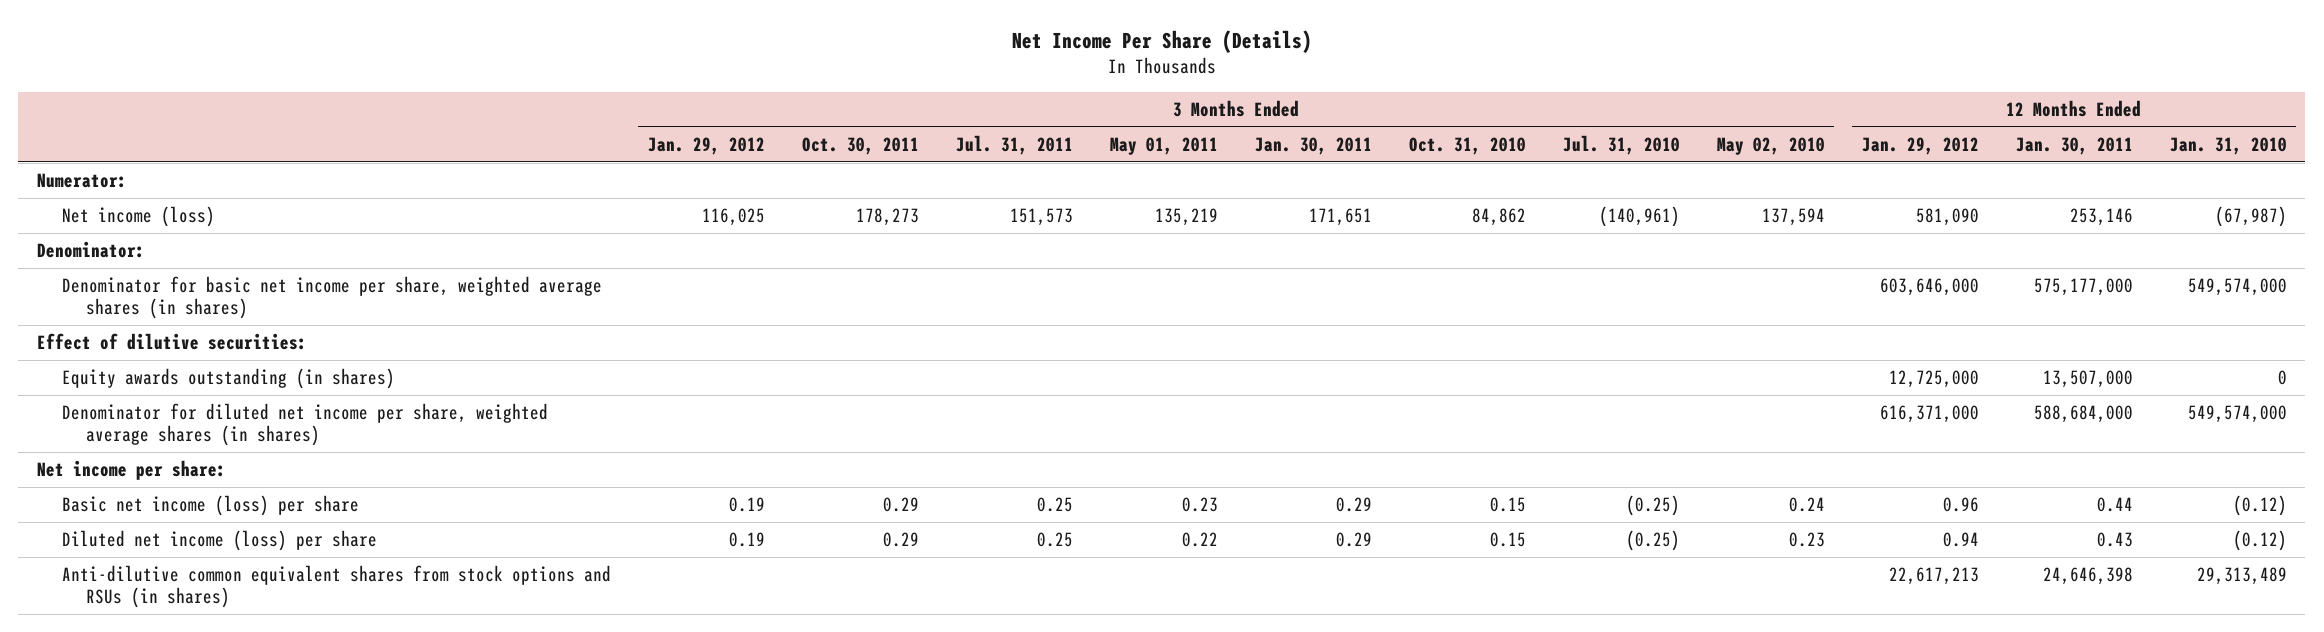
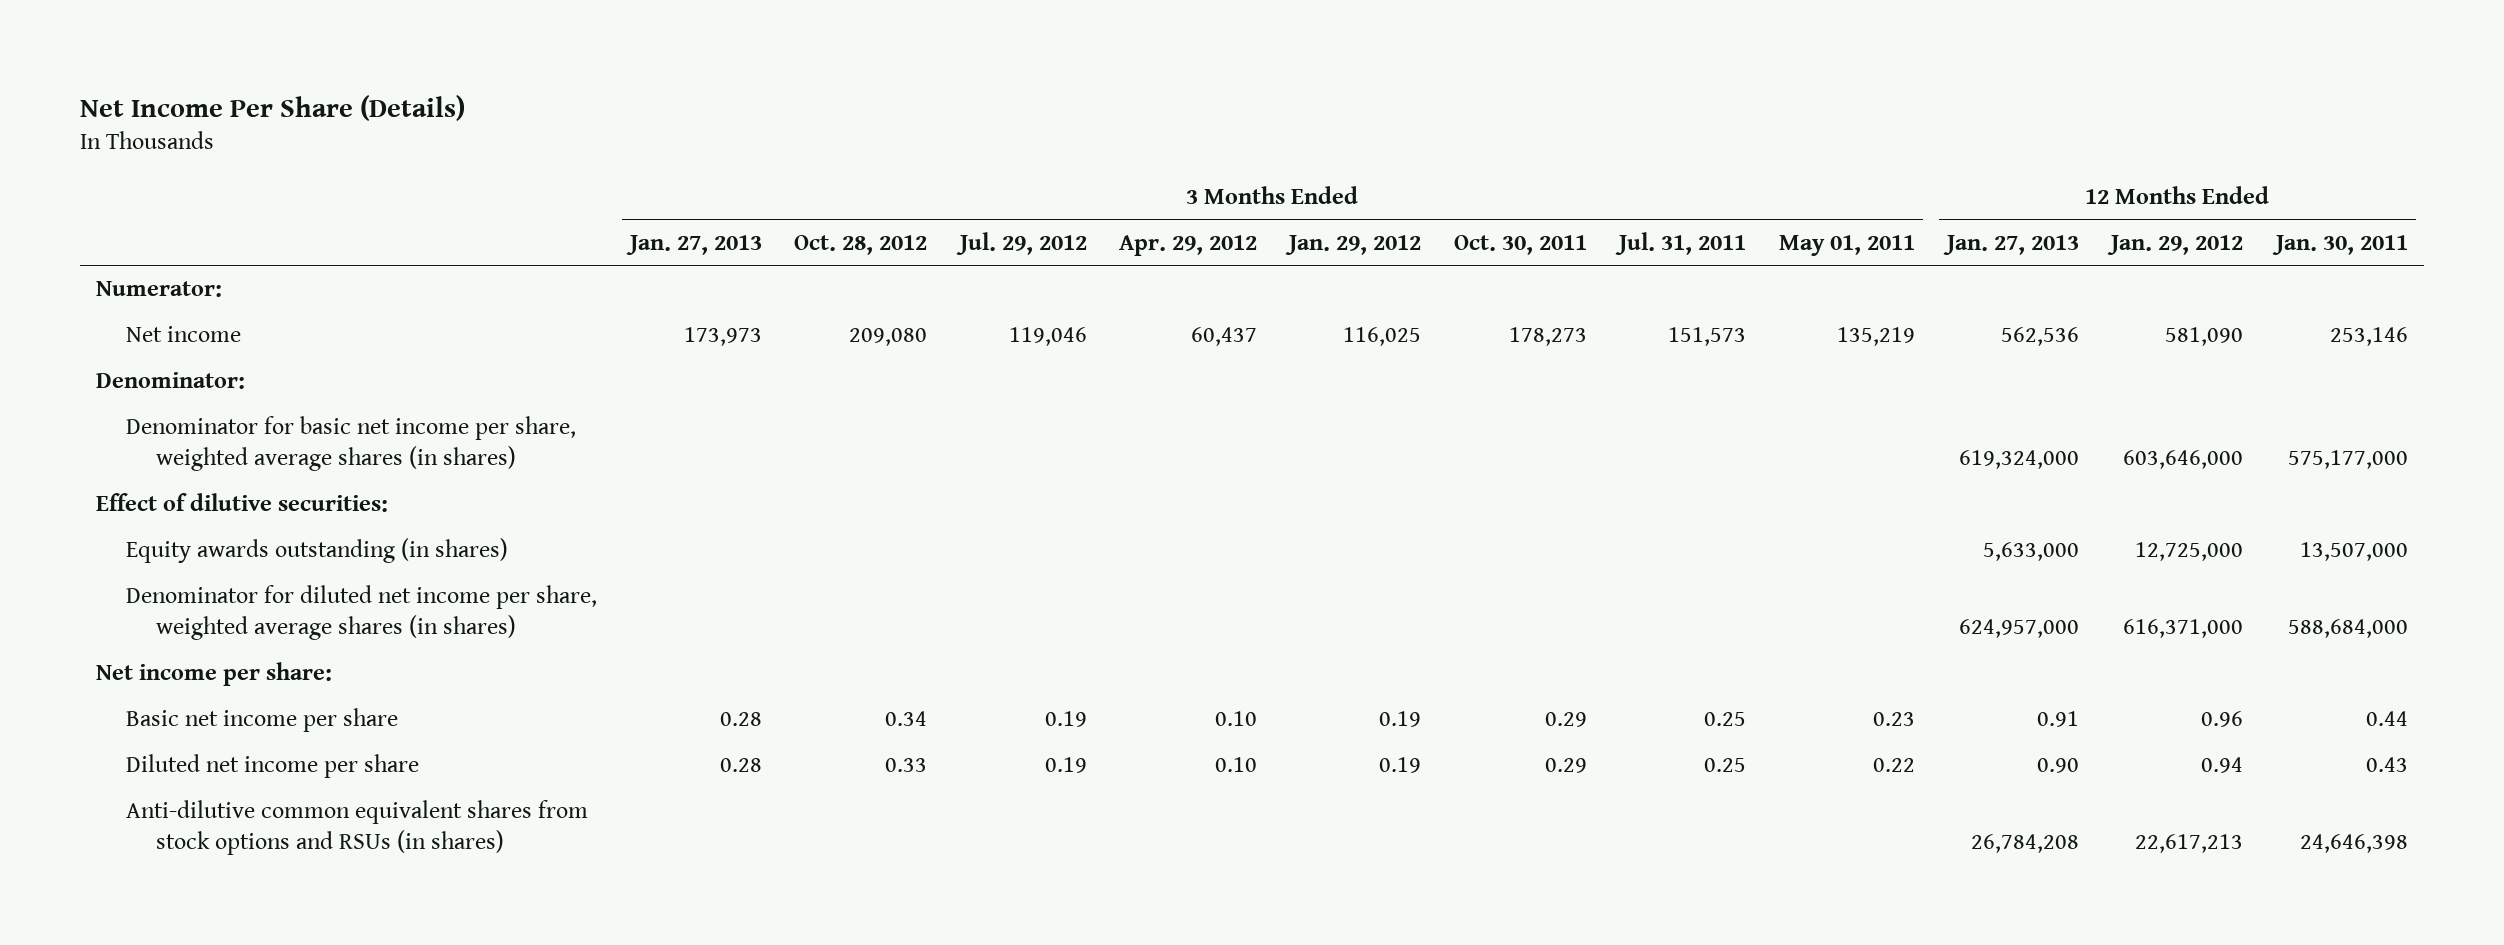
- | 3 Months Ended Jan. 29, 2012 | 3 Months Ended Oct. 30, 2011 | 3 Months Ended Jul. 31, 2011 | 3 Months Ended May 01, 2011 | 3 Months Ended Jan. 30, 2011 | 3 Months Ended Oct. 31, 2010 | 3 Months Ended Jul. 31, 2010 | 3 Months Ended May 02, 2010 | 12 Months Ended Jan. 29, 2012 | 12 Months Ended Jan. 30, 2011 | 12 Months Ended Jan. 31, 2010
+ | 3 Months Ended Jan. 27, 2013 | 3 Months Ended Oct. 28, 2012 | 3 Months Ended Jul. 29, 2012 | 3 Months Ended Apr. 29, 2012 | 3 Months Ended Jan. 29, 2012 | 3 Months Ended Oct. 30, 2011 | 3 Months Ended Jul. 31, 2011 | 3 Months Ended May 01, 2011 | 12 Months Ended Jan. 27, 2013 | 12 Months Ended Jan. 29, 2012 | 12 Months Ended Jan. 30, 2011
- Net income (loss) | 116,025 | 178,273 | 151,573 | 135,219 | 171,651 | 84,862 | (140,961) | 137,594 | 581,090 | 253,146 | (67,987)
+ Net income | 173,973 | 209,080 | 119,046 | 60,437 | 116,025 | 178,273 | 151,573 | 135,219 | 562,536 | 581,090 | 253,146
- Basic net income (loss) per share | 0.19 | 0.29 | 0.25 | 0.23 | 0.29 | 0.15 | (0.25) | 0.24 | 0.96 | 0.44 | (0.12)
- Diluted net income (loss) per share | 0.19 | 0.29 | 0.25 | 0.22 | 0.29 | 0.15 | (0.25) | 0.23 | 0.94 | 0.43 | (0.12)
+ Basic net income per share | 0.28 | 0.34 | 0.19 | 0.10 | 0.19 | 0.29 | 0.25 | 0.23 | 0.91 | 0.96 | 0.44
+ Diluted net income per share | 0.28 | 0.33 | 0.19 | 0.10 | 0.19 | 0.29 | 0.25 | 0.22 | 0.90 | 0.94 | 0.43

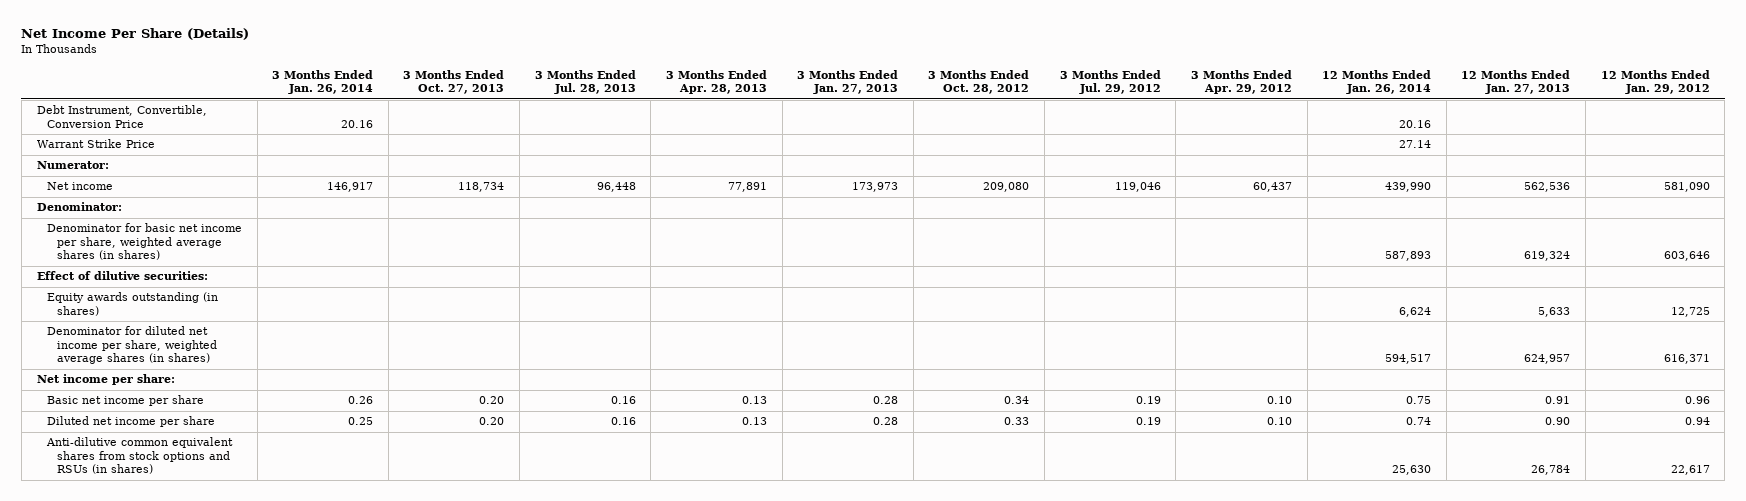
- | 3 Months Ended Jan. 27, 2013 | 3 Months Ended Oct. 28, 2012 | 3 Months Ended Jul. 29, 2012 | 3 Months Ended Apr. 29, 2012 | 3 Months Ended Jan. 29, 2012 | 3 Months Ended Oct. 30, 2011 | 3 Months Ended Jul. 31, 2011 | 3 Months Ended May 01, 2011 | 12 Months Ended Jan. 27, 2013 | 12 Months Ended Jan. 29, 2012 | 12 Months Ended Jan. 30, 2011
+ | 3 Months Ended Jan. 26, 2014 | 3 Months Ended Oct. 27, 2013 | 3 Months Ended Jul. 28, 2013 | 3 Months Ended Apr. 28, 2013 | 3 Months Ended Jan. 27, 2013 | 3 Months Ended Oct. 28, 2012 | 3 Months Ended Jul. 29, 2012 | 3 Months Ended Apr. 29, 2012 | 12 Months Ended Jan. 26, 2014 | 12 Months Ended Jan. 27, 2013 | 12 Months Ended Jan. 29, 2012
+ Debt Instrument, Convertible, Conversion Price | 20.16 | | | | | | | | 20.16 | |
+ Warrant Strike Price | | | | | | | | | 27.14 | |
- Denominator for basic net income per share, weighted average shares (in shares) | | | | | | | | | 619,324,000 | 603,646,000 | 575,177,000
+ Denominator for basic net income per share, weighted average shares (in shares) | | | | | | | | | 587,893 | 619,324 | 603,646
- Equity awards outstanding (in shares) | | | | | | | | | 5,633,000 | 12,725,000 | 13,507,000
- Denominator for diluted net income per share, weighted average shares (in shares) | | | | | | | | | 624,957,000 | 616,371,000 | 588,684,000
+ Equity awards outstanding (in shares) | | | | | | | | | 6,624 | 5,633 | 12,725
+ Denominator for diluted net income per share, weighted average shares (in shares) | | | | | | | | | 594,517 | 624,957 | 616,371
- Anti-dilutive common equivalent shares from stock options and RSUs (in shares) | | | | | | | | | 26,784,208 | 22,617,213 | 24,646,398
+ Anti-dilutive common equivalent shares from stock options and RSUs (in shares) | | | | | | | | | 25,630 | 26,784 | 22,617

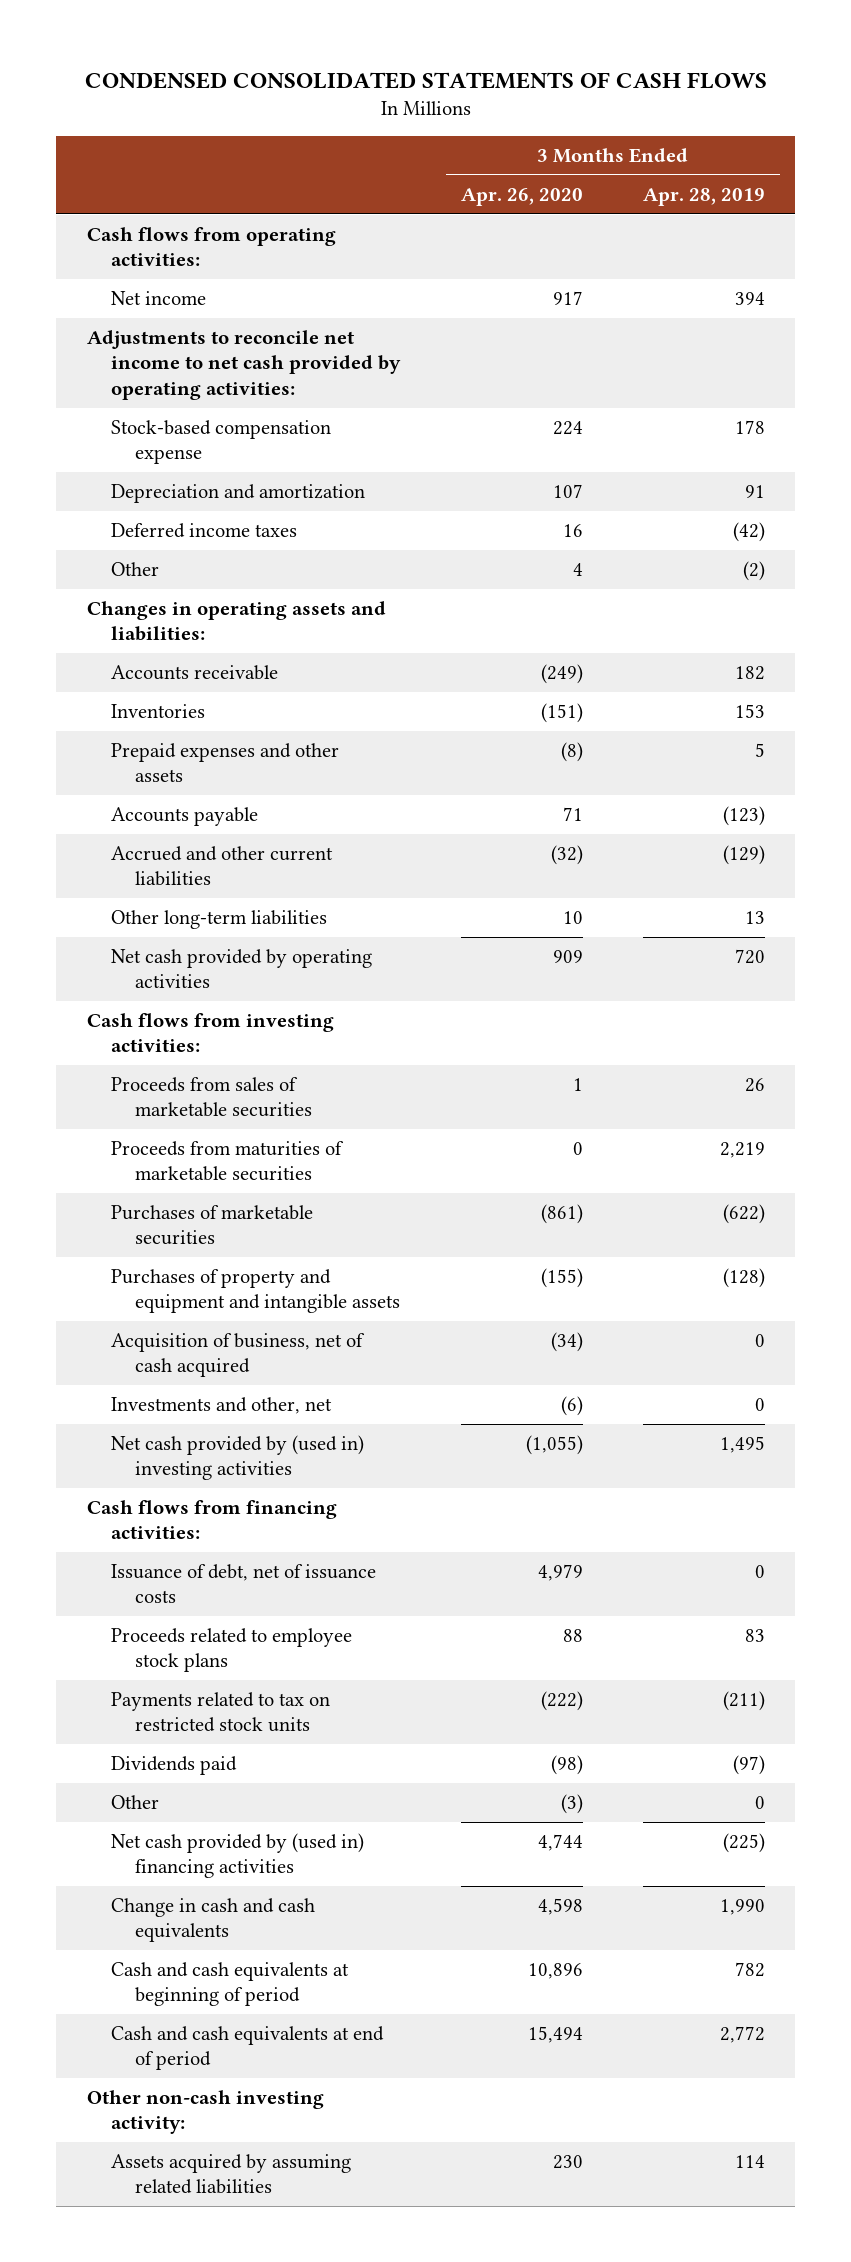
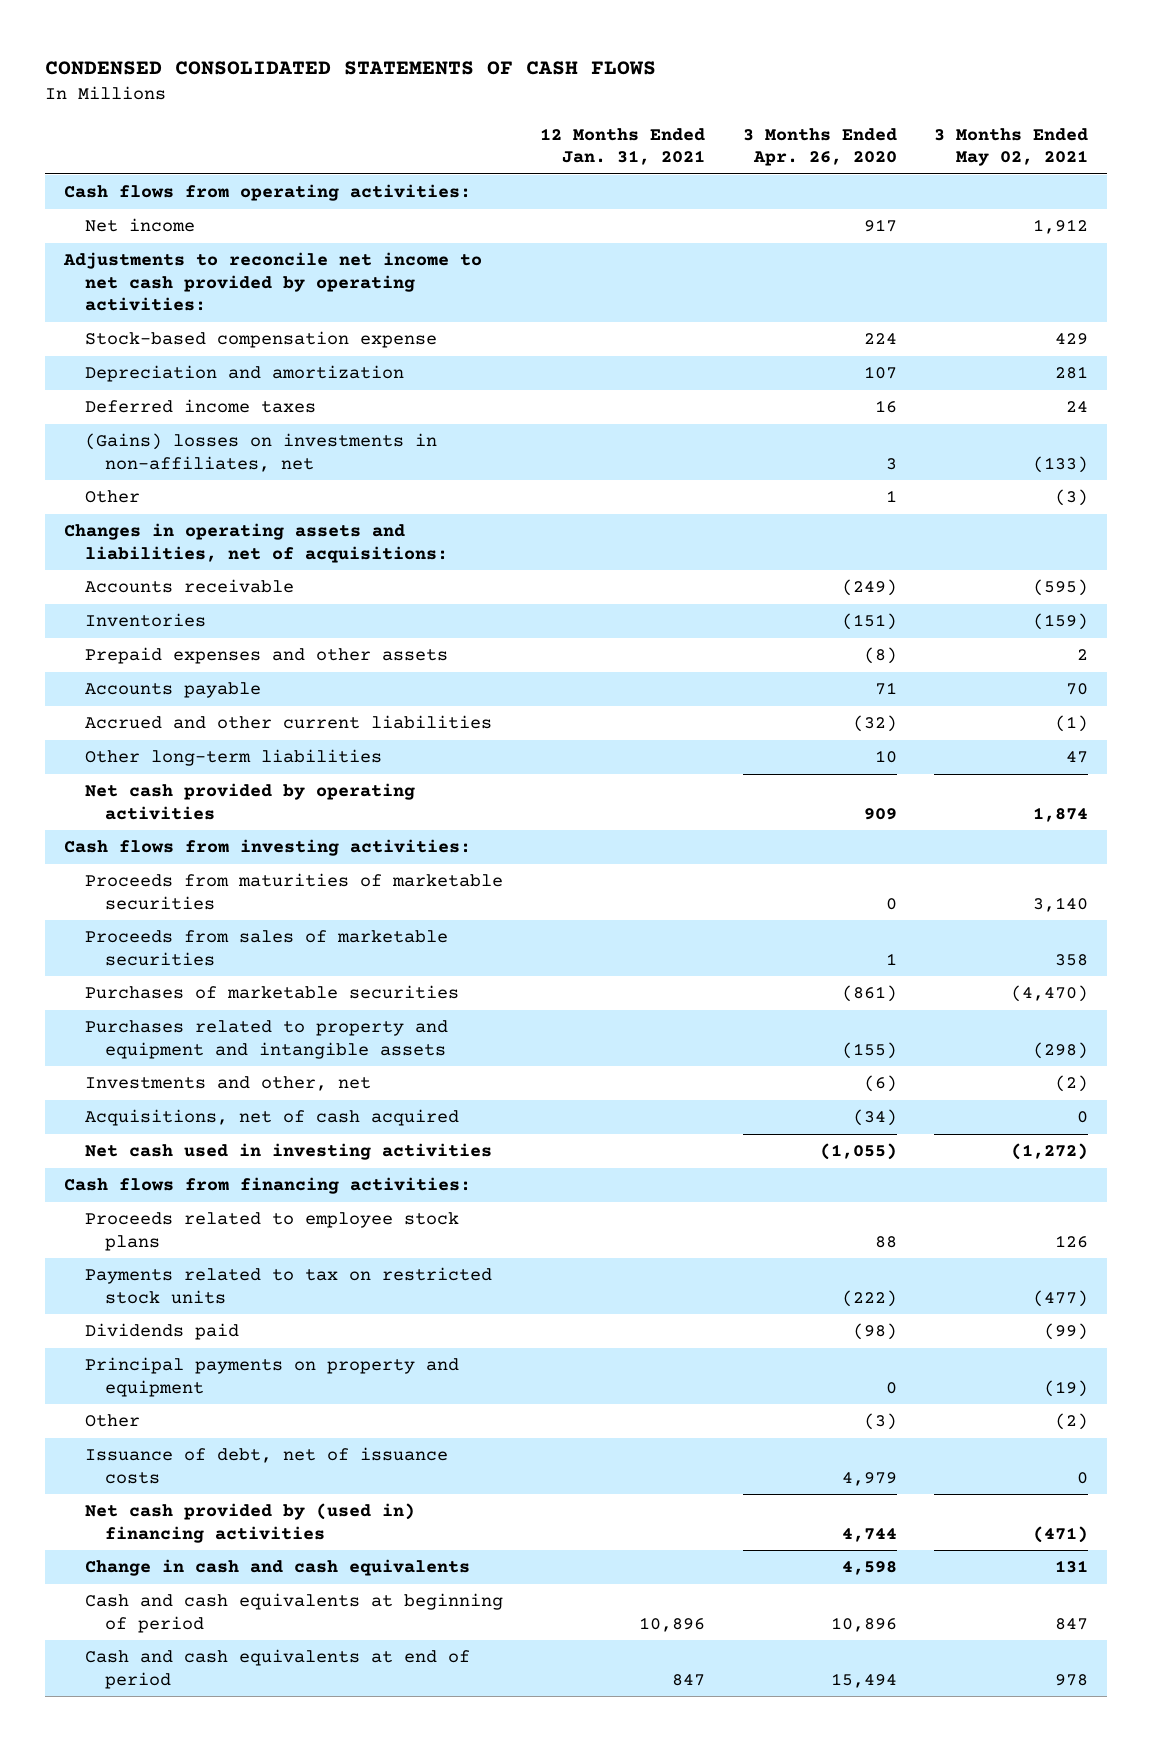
- | 3 Months Ended Apr. 26, 2020 | 3 Months Ended Apr. 28, 2019
+ | 12 Months Ended Jan. 31, 2021 | 3 Months Ended Apr. 26, 2020 | 3 Months Ended May 02, 2021
- Other | 4 | (2)
- Changes in operating assets and liabilities:
+ (Gains) losses on investments in non-affiliates, net | | 3 | (133)
+ Other | | 1 | (3)
+ Changes in operating assets and liabilities, net of acquisitions:
moved down: Proceeds from sales of marketable securities | | 1 | 358
- Purchases of property and equipment and intangible assets | (155) | (128)
- Acquisition of business, net of cash acquired | (34) | 0
+ Purchases related to property and equipment and intangible assets | | (155) | (298)
- Net cash provided by (used in) investing activities | (1,055) | 1,495
+ Acquisitions, net of cash acquired | | (34) | 0
+ Net cash used in investing activities | | (1,055) | (1,272)
+ Principal payments on property and equipment | | 0 | (19)
moved down: Issuance of debt, net of issuance costs | | 4,979 | 0
- Other non-cash investing activity:
- Assets acquired by assuming related liabilities | 230 | 114

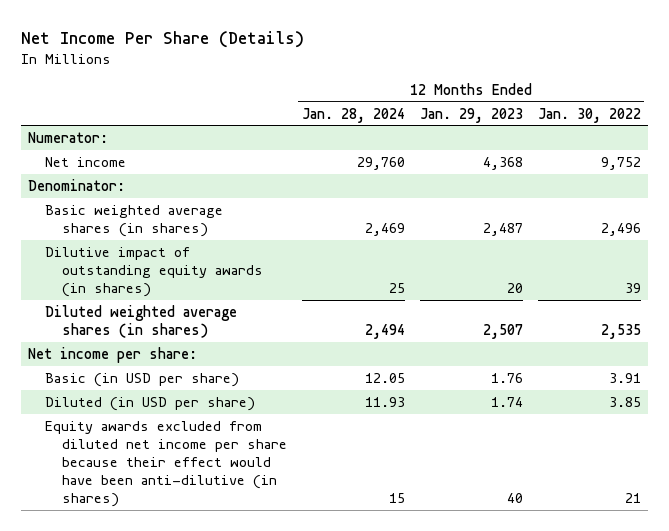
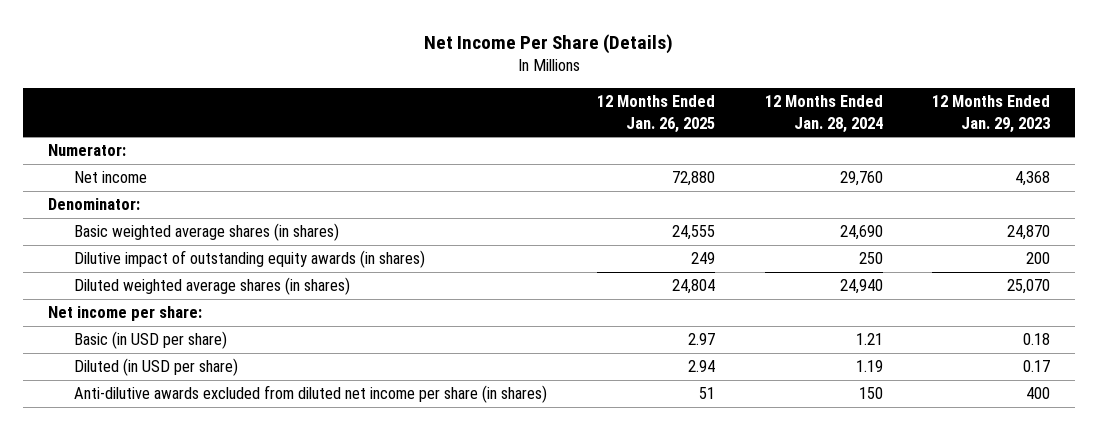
- | 12 Months Ended Jan. 28, 2024 | 12 Months Ended Jan. 29, 2023 | 12 Months Ended Jan. 30, 2022
+ | 12 Months Ended Jan. 26, 2025 | 12 Months Ended Jan. 28, 2024 | 12 Months Ended Jan. 29, 2023
- Basic weighted average shares (in shares) | 2,469 | 2,487 | 2,496
- Dilutive impact of outstanding equity awards (in shares) | 25 | 20 | 39
- Diluted weighted average shares (in shares) | 2,494 | 2,507 | 2,535
+ Basic weighted average shares (in shares) | 24,555 | 24,690 | 24,870
+ Dilutive impact of outstanding equity awards (in shares) | 249 | 250 | 200
+ Diluted weighted average shares (in shares) | 24,804 | 24,940 | 25,070
- Basic (in USD per share) | 12.05 | 1.76 | 3.91
- Diluted (in USD per share) | 11.93 | 1.74 | 3.85
- Equity awards excluded from diluted net income per share because their effect would have been anti-dilutive (in shares) | 15 | 40 | 21
+ Basic (in USD per share) | 2.97 | 1.21 | 0.18
+ Diluted (in USD per share) | 2.94 | 1.19 | 0.17
+ Anti-dilutive awards excluded from diluted net income per share (in shares) | 51 | 150 | 400

